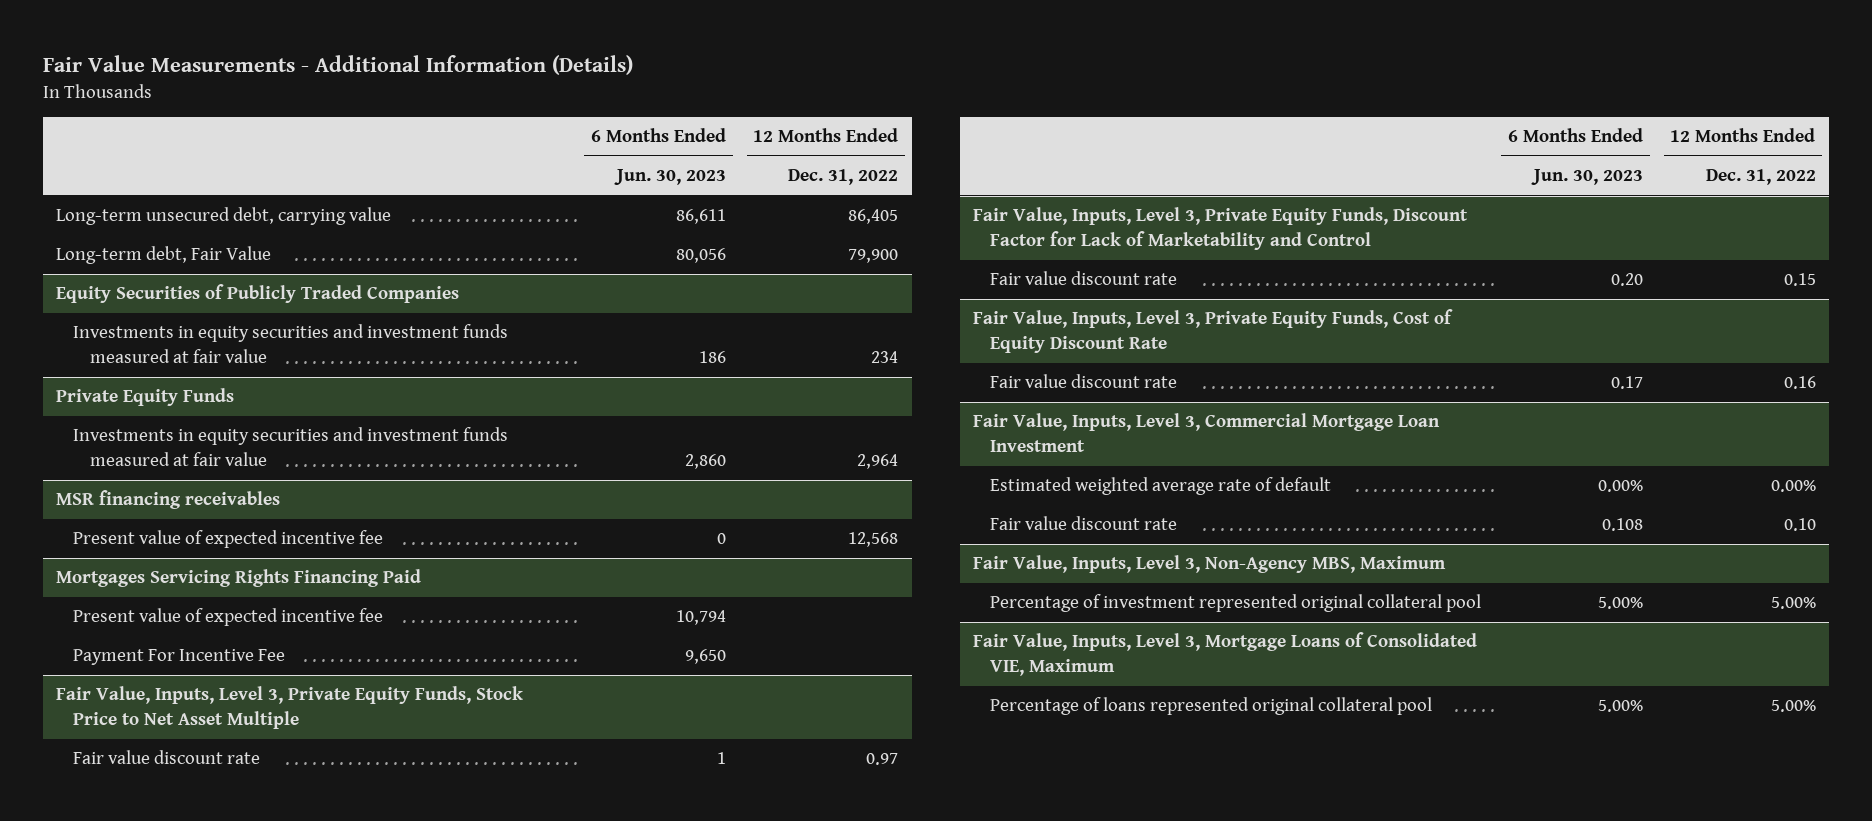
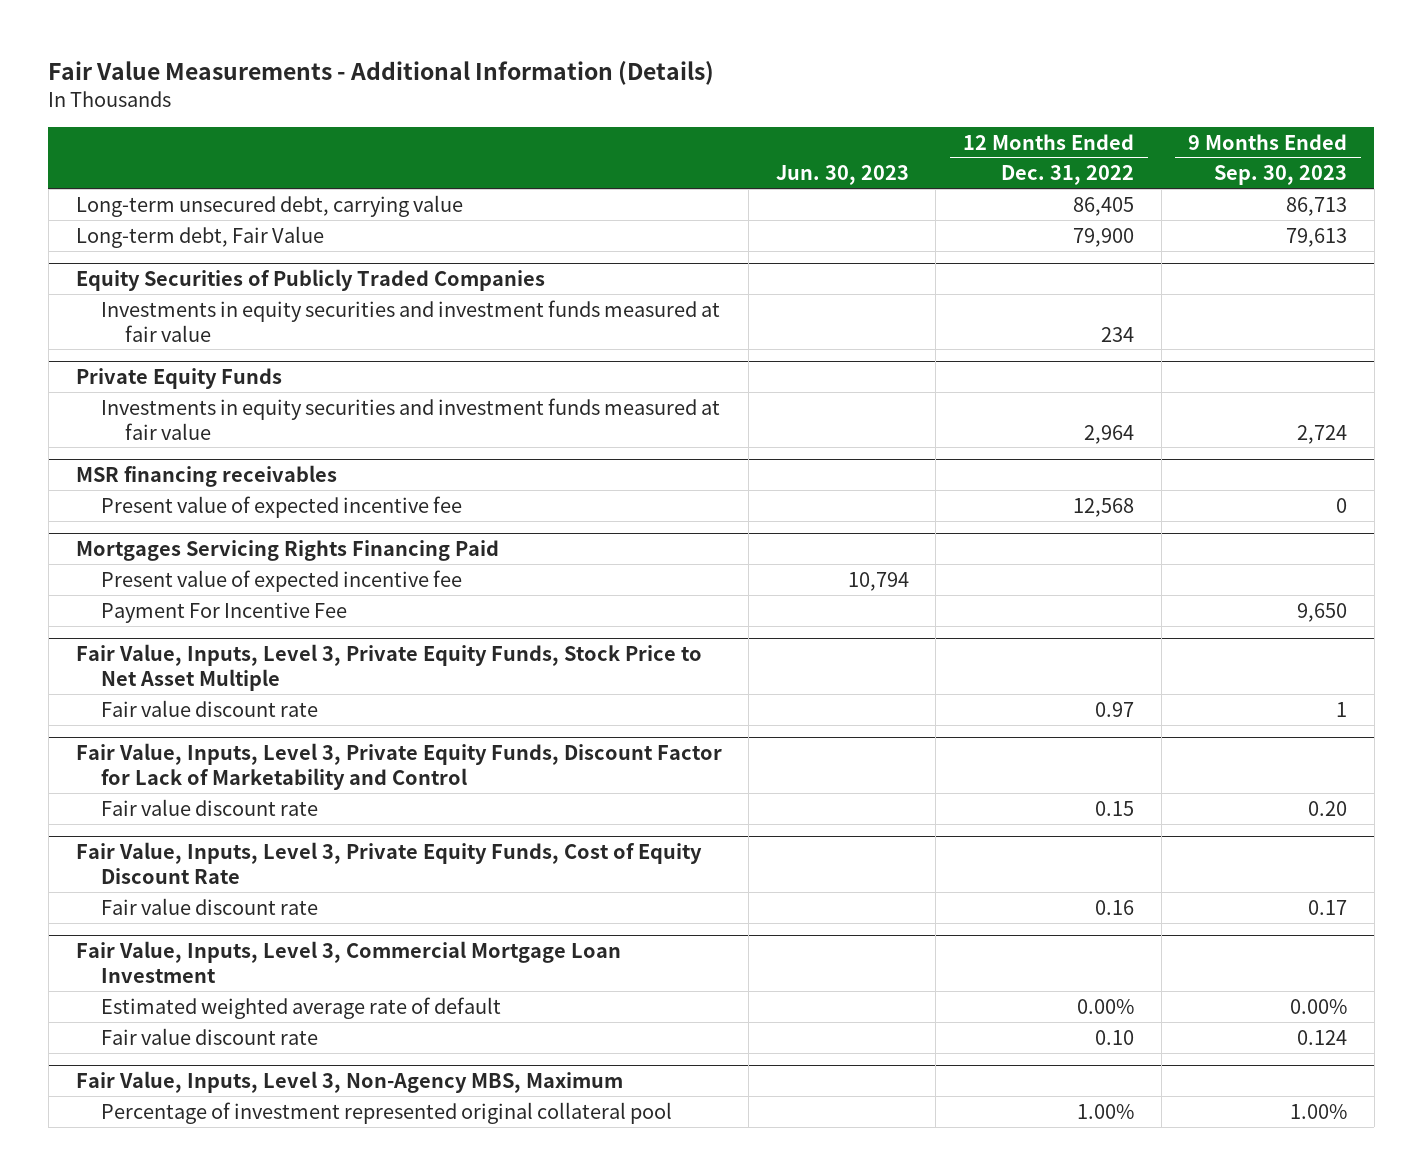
- | 6 Months Ended Jun. 30, 2023 | 12 Months Ended Dec. 31, 2022
+ | Jun. 30, 2023 | 12 Months Ended Dec. 31, 2022 | 9 Months Ended Sep. 30, 2023
@ Fair Value, Inputs, Level 3, Non-Agency MBS, Maximum
- Percentage of investment represented original collateral pool | 5.00% | 5.00%
- Fair Value, Inputs, Level 3, Mortgage Loans of Consolidated VIE, Maximum
- Percentage of loans represented original collateral pool | 5.00% | 5.00%
@ Fair Value, Inputs, Level 3, Non-Agency MBS, Maximum
+ Percentage of investment represented original collateral pool | | 1.00% | 1.00%

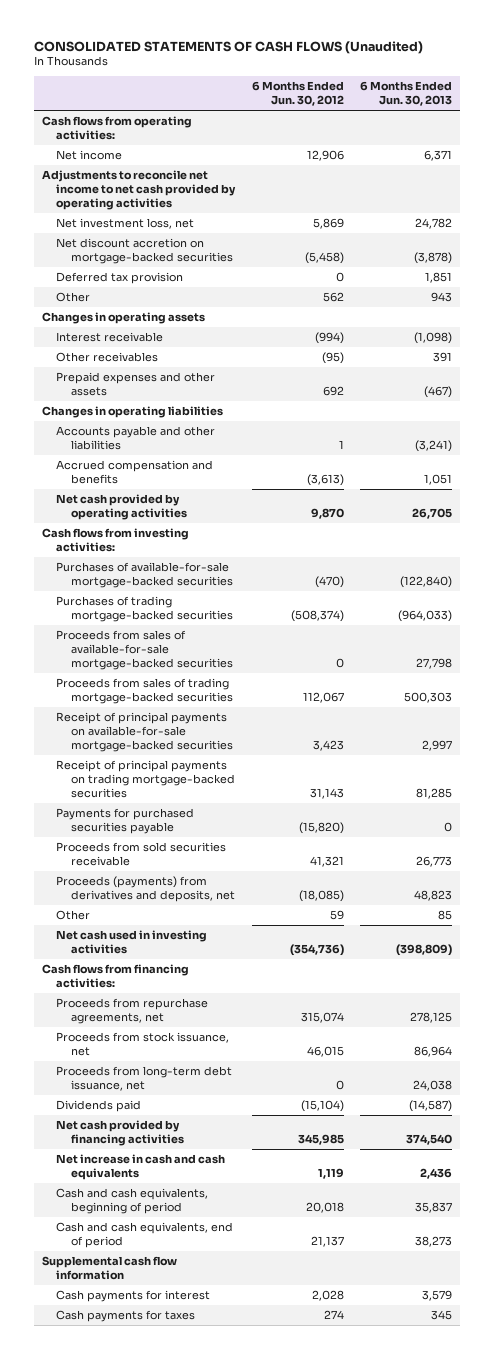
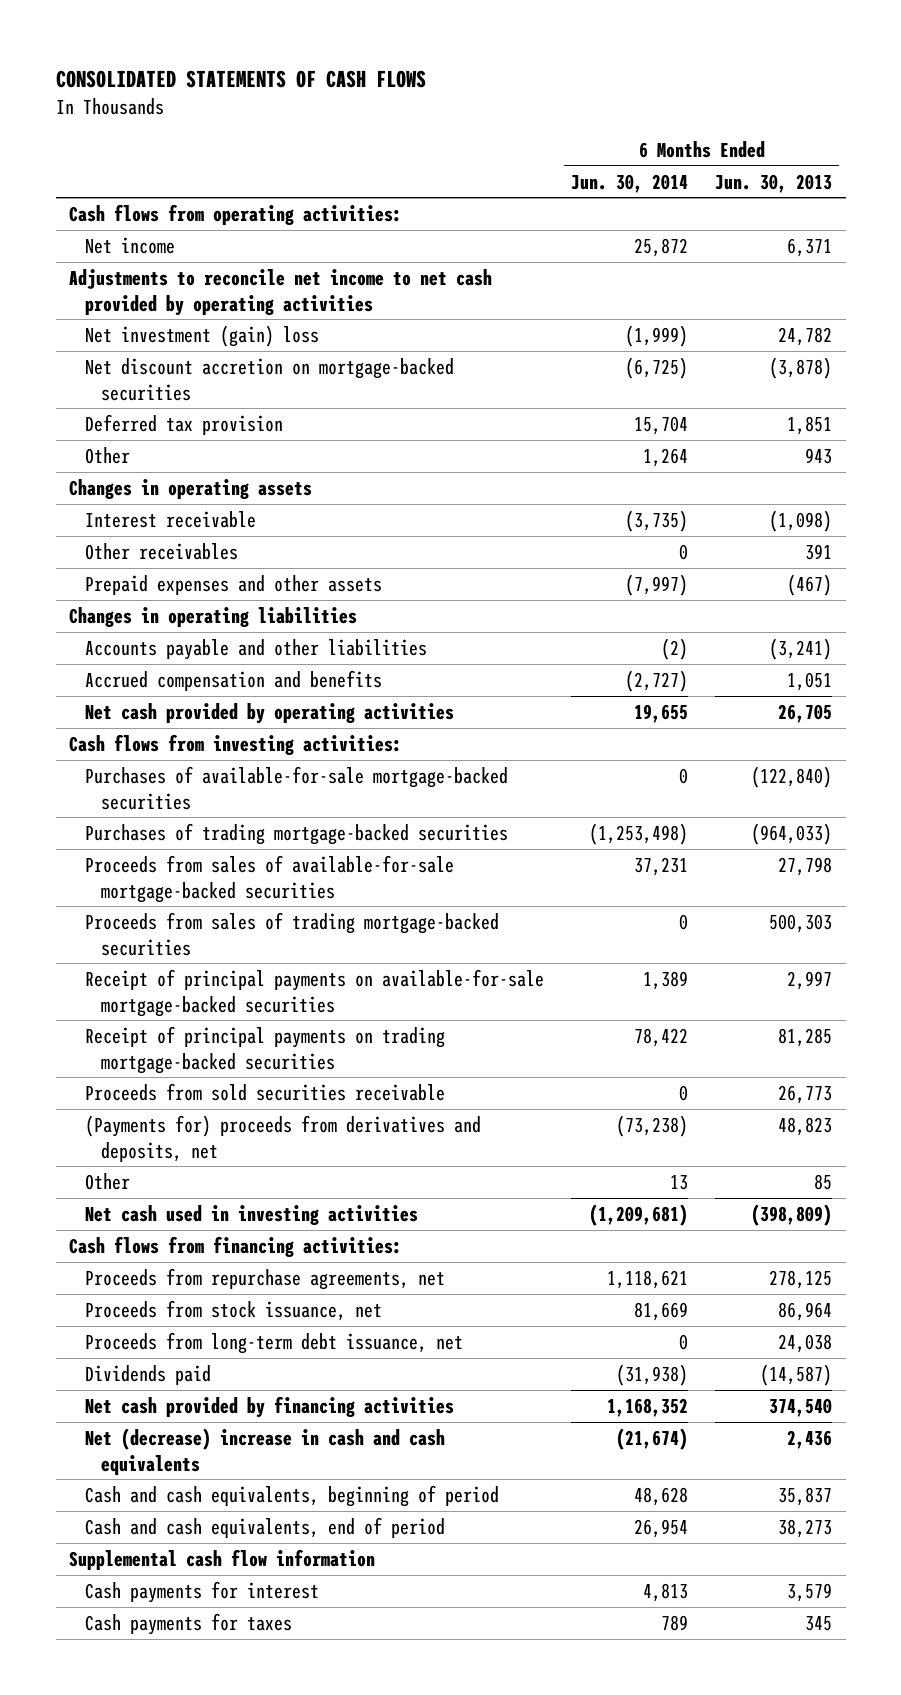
- CONSOLIDATED STATEMENTS OF CASH FLOWS (Unaudited)
+ CONSOLIDATED STATEMENTS OF CASH FLOWS
- | 6 Months Ended Jun. 30, 2012 | 6 Months Ended Jun. 30, 2013
+ | 6 Months Ended Jun. 30, 2014 | 6 Months Ended Jun. 30, 2013
- Net investment loss, net | 5,869 | 24,782
+ Net investment (gain) loss | (1,999) | 24,782
- Payments for purchased securities payable | (15,820) | 0
- Proceeds (payments) from derivatives and deposits, net | (18,085) | 48,823
+ (Payments for) proceeds from derivatives and deposits, net | (73,238) | 48,823
- Net increase in cash and cash equivalents | 1,119 | 2,436
+ Net (decrease) increase in cash and cash equivalents | (21,674) | 2,436

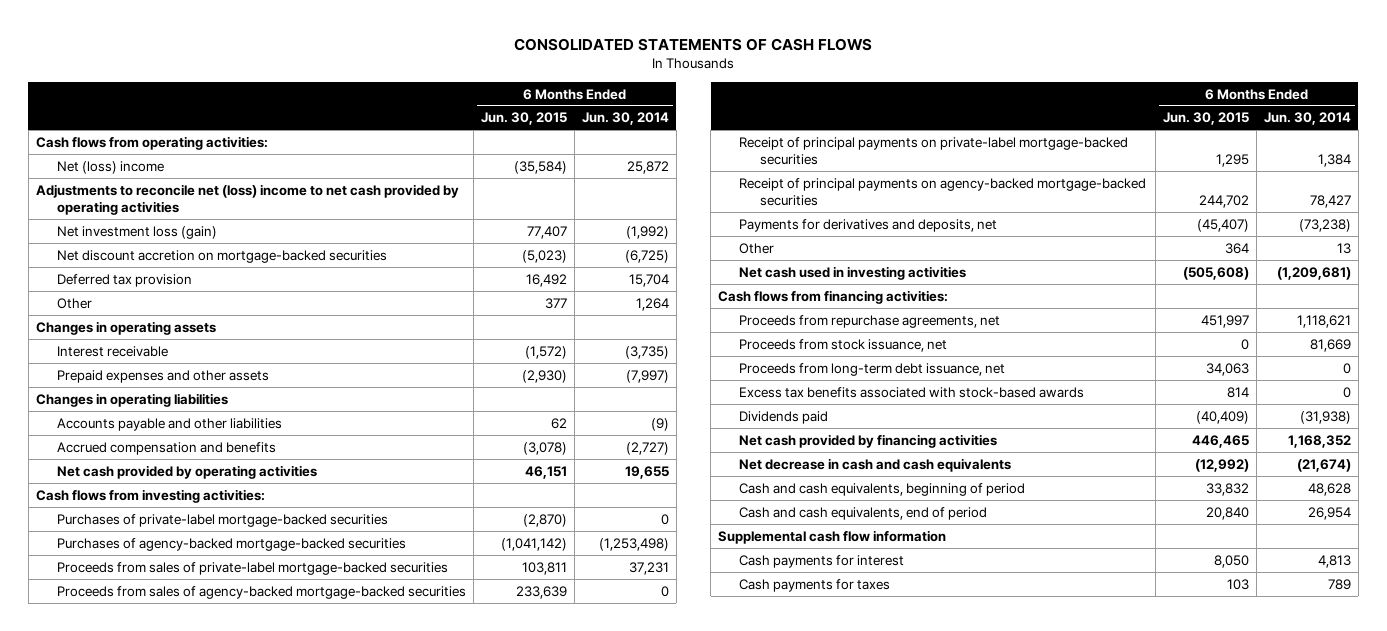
- | 6 Months Ended Jun. 30, 2014 | 6 Months Ended Jun. 30, 2013
+ | 6 Months Ended Jun. 30, 2015 | 6 Months Ended Jun. 30, 2014
- Net income | 25,872 | 6,371
- Adjustments to reconcile net income to net cash provided by operating activities
- Net investment (gain) loss | (1,999) | 24,782
+ Net (loss) income | (35,584) | 25,872
+ Adjustments to reconcile net (loss) income to net cash provided by operating activities
+ Net investment loss (gain) | 77,407 | (1,992)
- Other receivables | 0 | 391
- Accounts payable and other liabilities | (2) | (3,241)
+ Accounts payable and other liabilities | 62 | (9)
- Purchases of available-for-sale mortgage-backed securities | 0 | (122,840)
- Purchases of trading mortgage-backed securities | (1,253,498) | (964,033)
- Proceeds from sales of available-for-sale mortgage-backed securities | 37,231 | 27,798
- Proceeds from sales of trading mortgage-backed securities | 0 | 500,303
- Receipt of principal payments on available-for-sale mortgage-backed securities | 1,389 | 2,997
- Receipt of principal payments on trading mortgage-backed securities | 78,422 | 81,285
- Proceeds from sold securities receivable | 0 | 26,773
- (Payments for) proceeds from derivatives and deposits, net | (73,238) | 48,823
+ Purchases of private-label mortgage-backed securities | (2,870) | 0
+ Purchases of agency-backed mortgage-backed securities | (1,041,142) | (1,253,498)
+ Proceeds from sales of private-label mortgage-backed securities | 103,811 | 37,231
+ Proceeds from sales of agency-backed mortgage-backed securities | 233,639 | 0
+ Receipt of principal payments on private-label mortgage-backed securities | 1,295 | 1,384
+ Receipt of principal payments on agency-backed mortgage-backed securities | 244,702 | 78,427
+ Payments for derivatives and deposits, net | (45,407) | (73,238)
+ Excess tax benefits associated with stock-based awards | 814 | 0
- Net (decrease) increase in cash and cash equivalents | (21,674) | 2,436
+ Net decrease in cash and cash equivalents | (12,992) | (21,674)

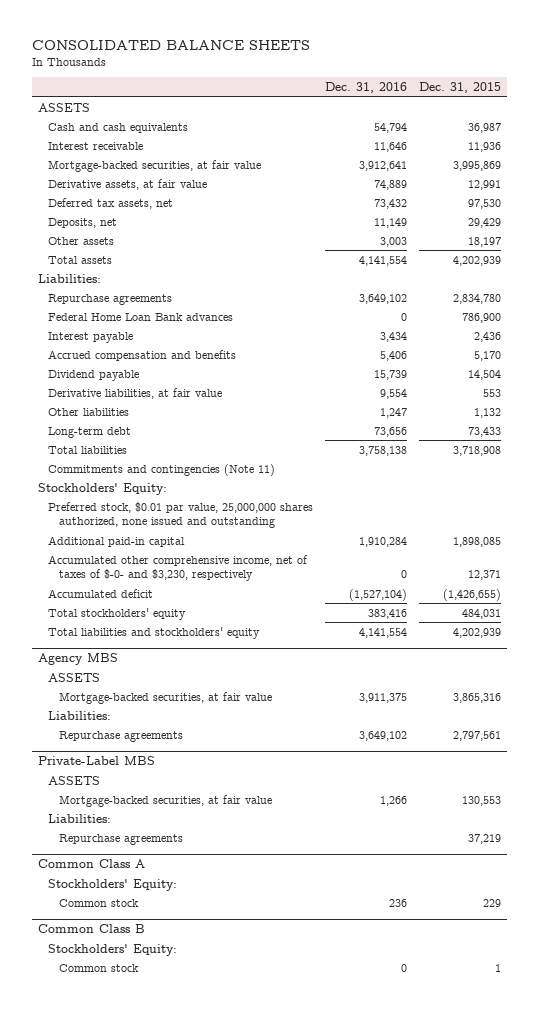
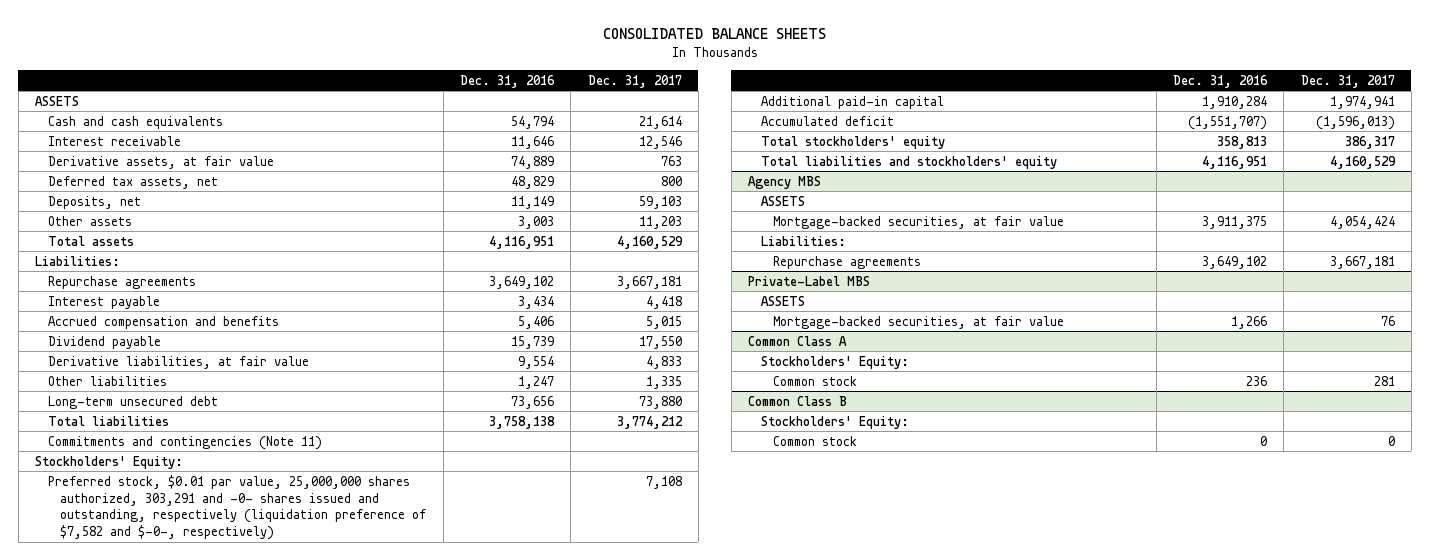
- | Dec. 31, 2016 | Dec. 31, 2015
+ | Dec. 31, 2016 | Dec. 31, 2017
- Mortgage-backed securities, at fair value | 3,912,641 | 3,995,869
- Deferred tax assets, net | 73,432 | 97,530
+ Deferred tax assets, net | 48,829 | 800
- Total assets | 4,141,554 | 4,202,939
+ Total assets | 4,116,951 | 4,160,529
- Federal Home Loan Bank advances | 0 | 786,900
- Long-term debt | 73,656 | 73,433
+ Long-term unsecured debt | 73,656 | 73,880
- Preferred stock, $0.01 par value, 25,000,000 shares authorized, none issued and outstanding
+ Preferred stock, $0.01 par value, 25,000,000 shares authorized, 303,291 and -0- shares issued and outstanding, respectively (liquidation preference of $7,582 and $-0-, respectively) | | 7,108
- Accumulated other comprehensive income, net of taxes of $-0- and $3,230, respectively | 0 | 12,371
- Accumulated deficit | (1,527,104) | (1,426,655)
- Total stockholders' equity | 383,416 | 484,031
- Total liabilities and stockholders' equity | 4,141,554 | 4,202,939
+ Accumulated deficit | (1,551,707) | (1,596,013)
+ Total stockholders' equity | 358,813 | 386,317
+ Total liabilities and stockholders' equity | 4,116,951 | 4,160,529
@ Private-Label MBS
- Liabilities:
- Repurchase agreements | | 37,219

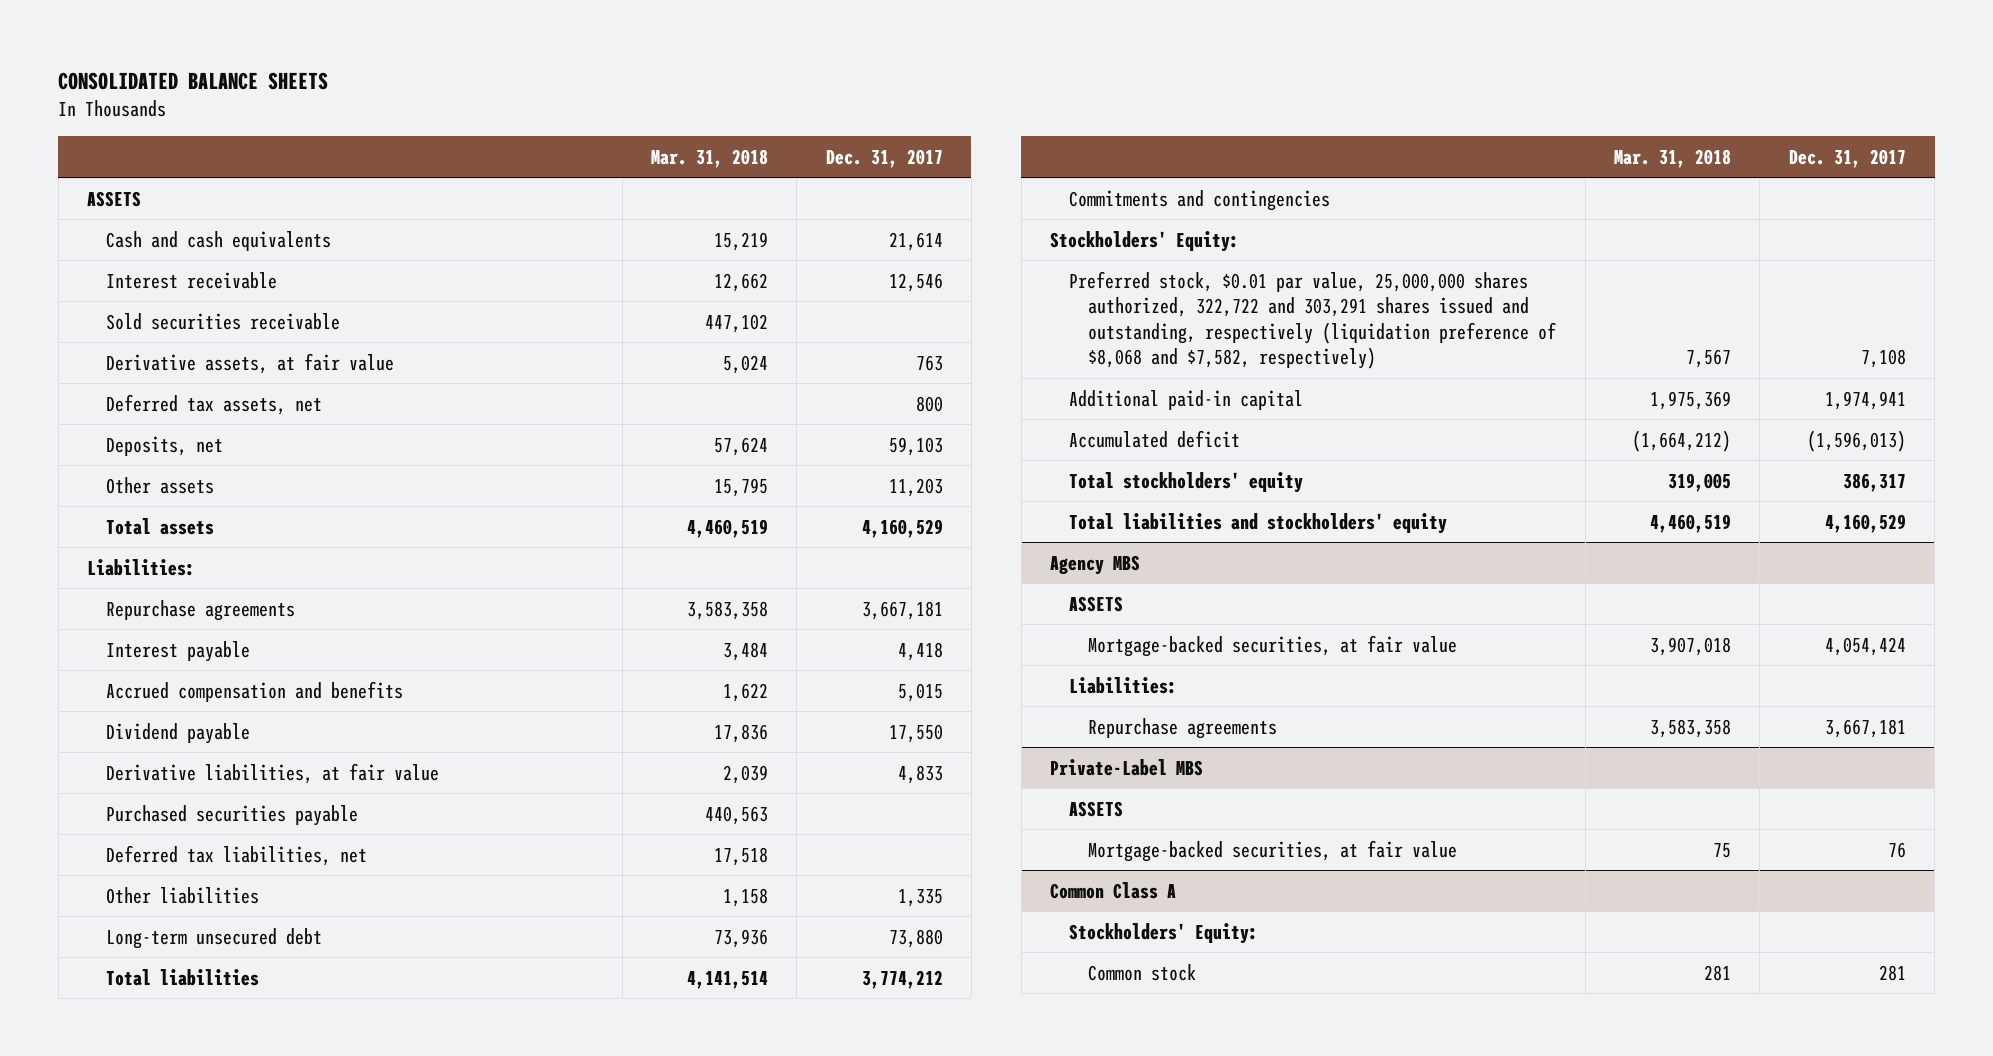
- | Dec. 31, 2016 | Dec. 31, 2017
+ | Mar. 31, 2018 | Dec. 31, 2017
+ Sold securities receivable | 447,102 |
+ Purchased securities payable | 440,563 |
+ Deferred tax liabilities, net | 17,518 |
- Commitments and contingencies (Note 11)
+ Commitments and contingencies
- Preferred stock, $0.01 par value, 25,000,000 shares authorized, 303,291 and -0- shares issued and outstanding, respectively (liquidation preference of $7,582 and $-0-, respectively) | | 7,108
+ Preferred stock, $0.01 par value, 25,000,000 shares authorized, 322,722 and 303,291 shares issued and outstanding, respectively (liquidation preference of $8,068 and $7,582, respectively) | 7,567 | 7,108
- Common Class B
- Stockholders' Equity:
- Common stock | 0 | 0

